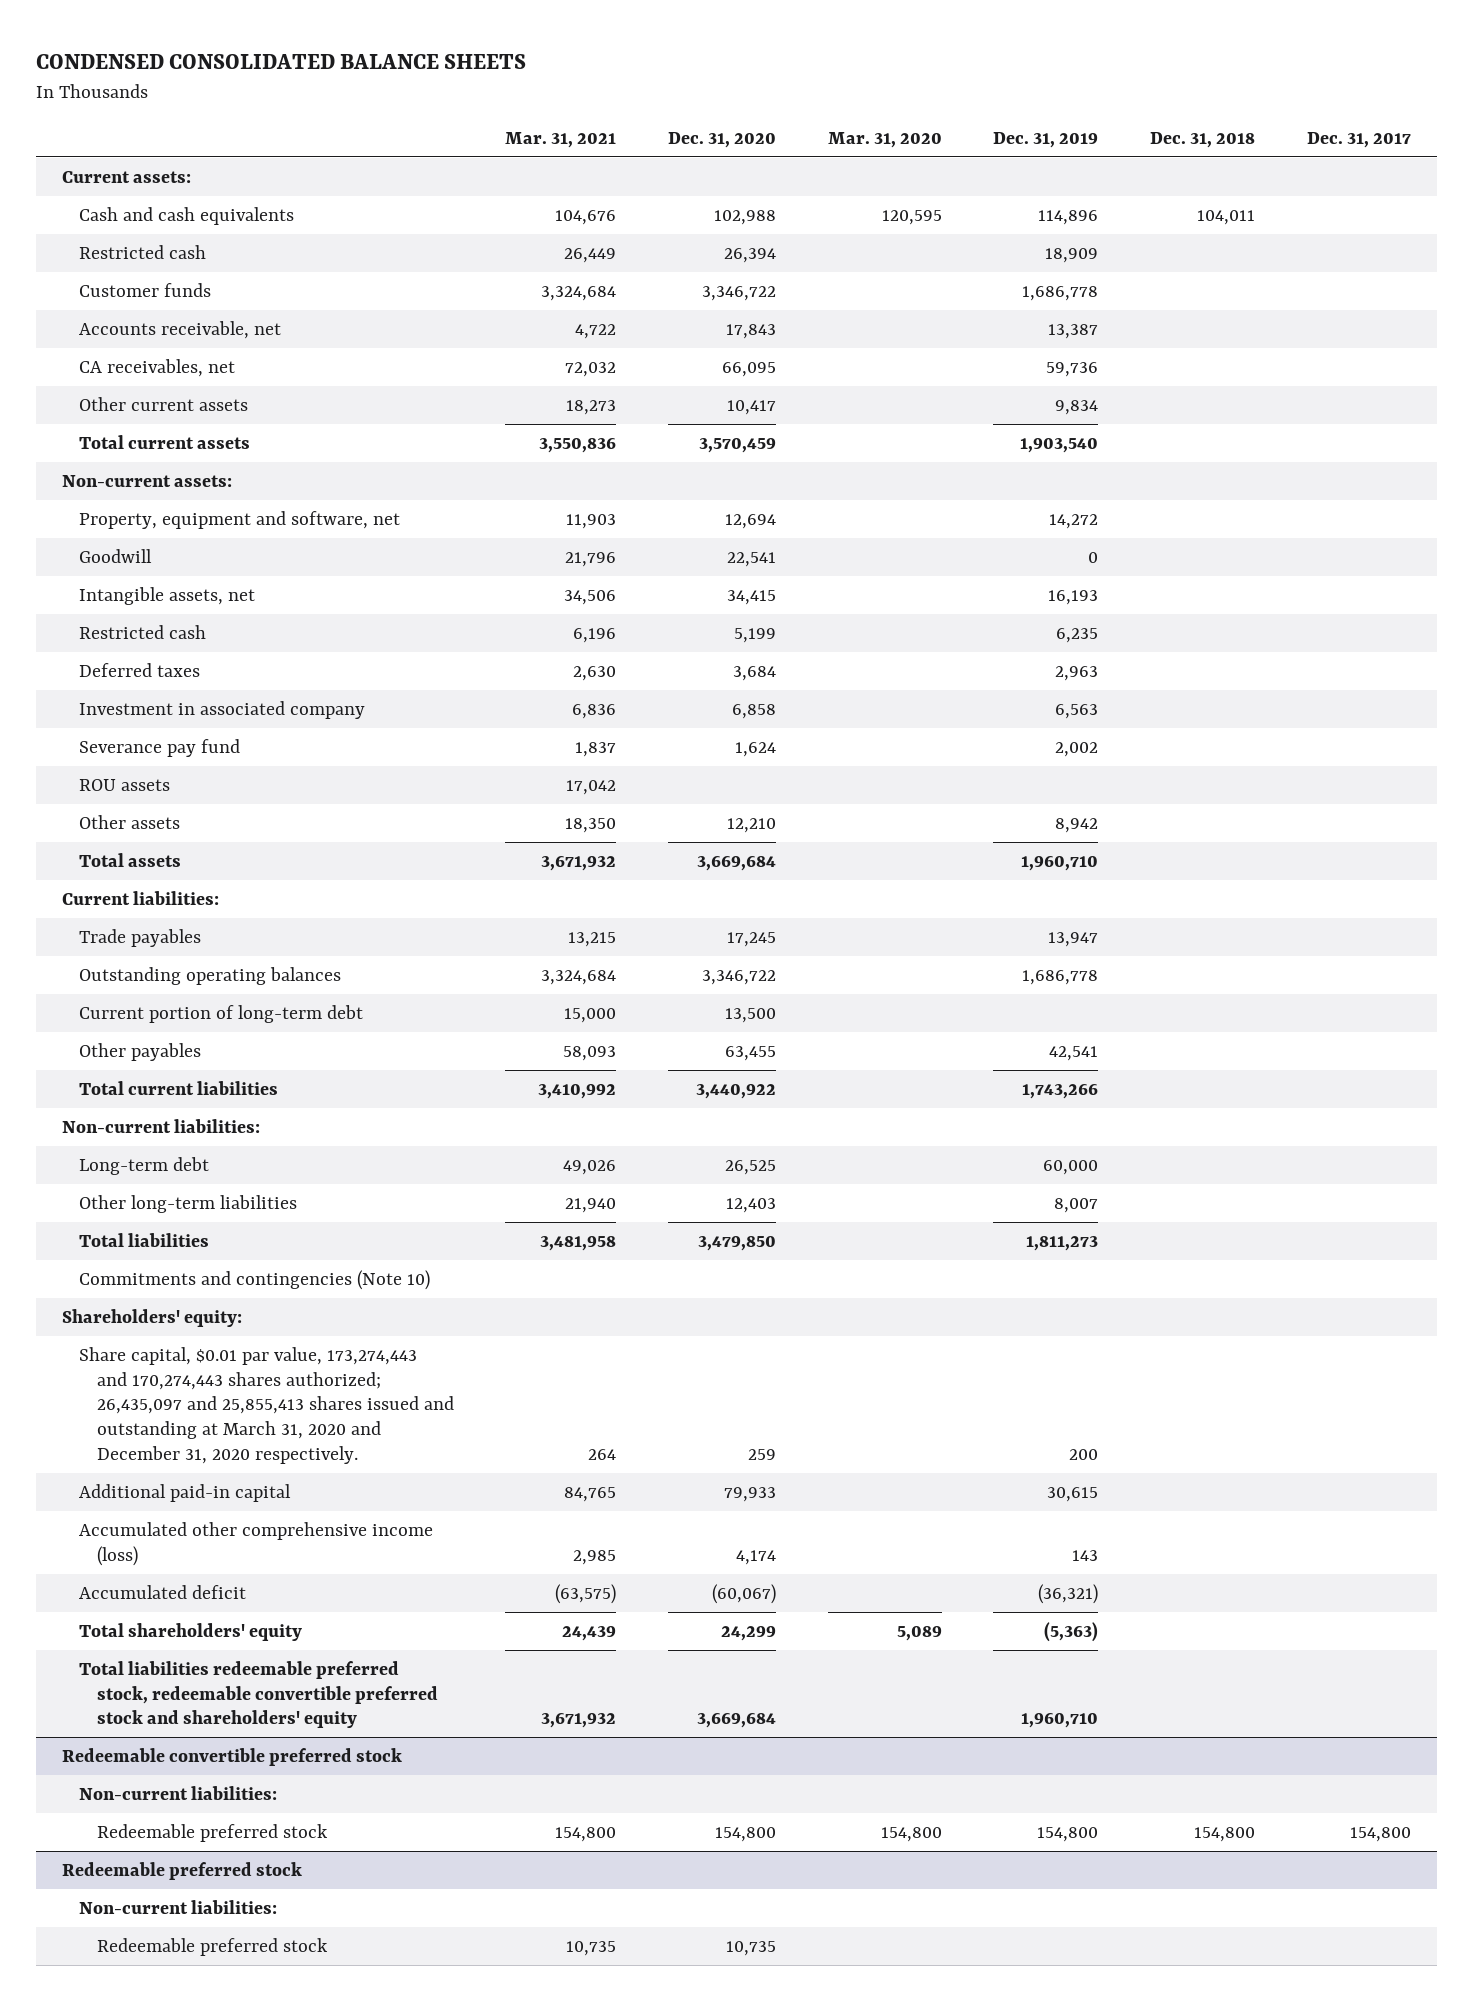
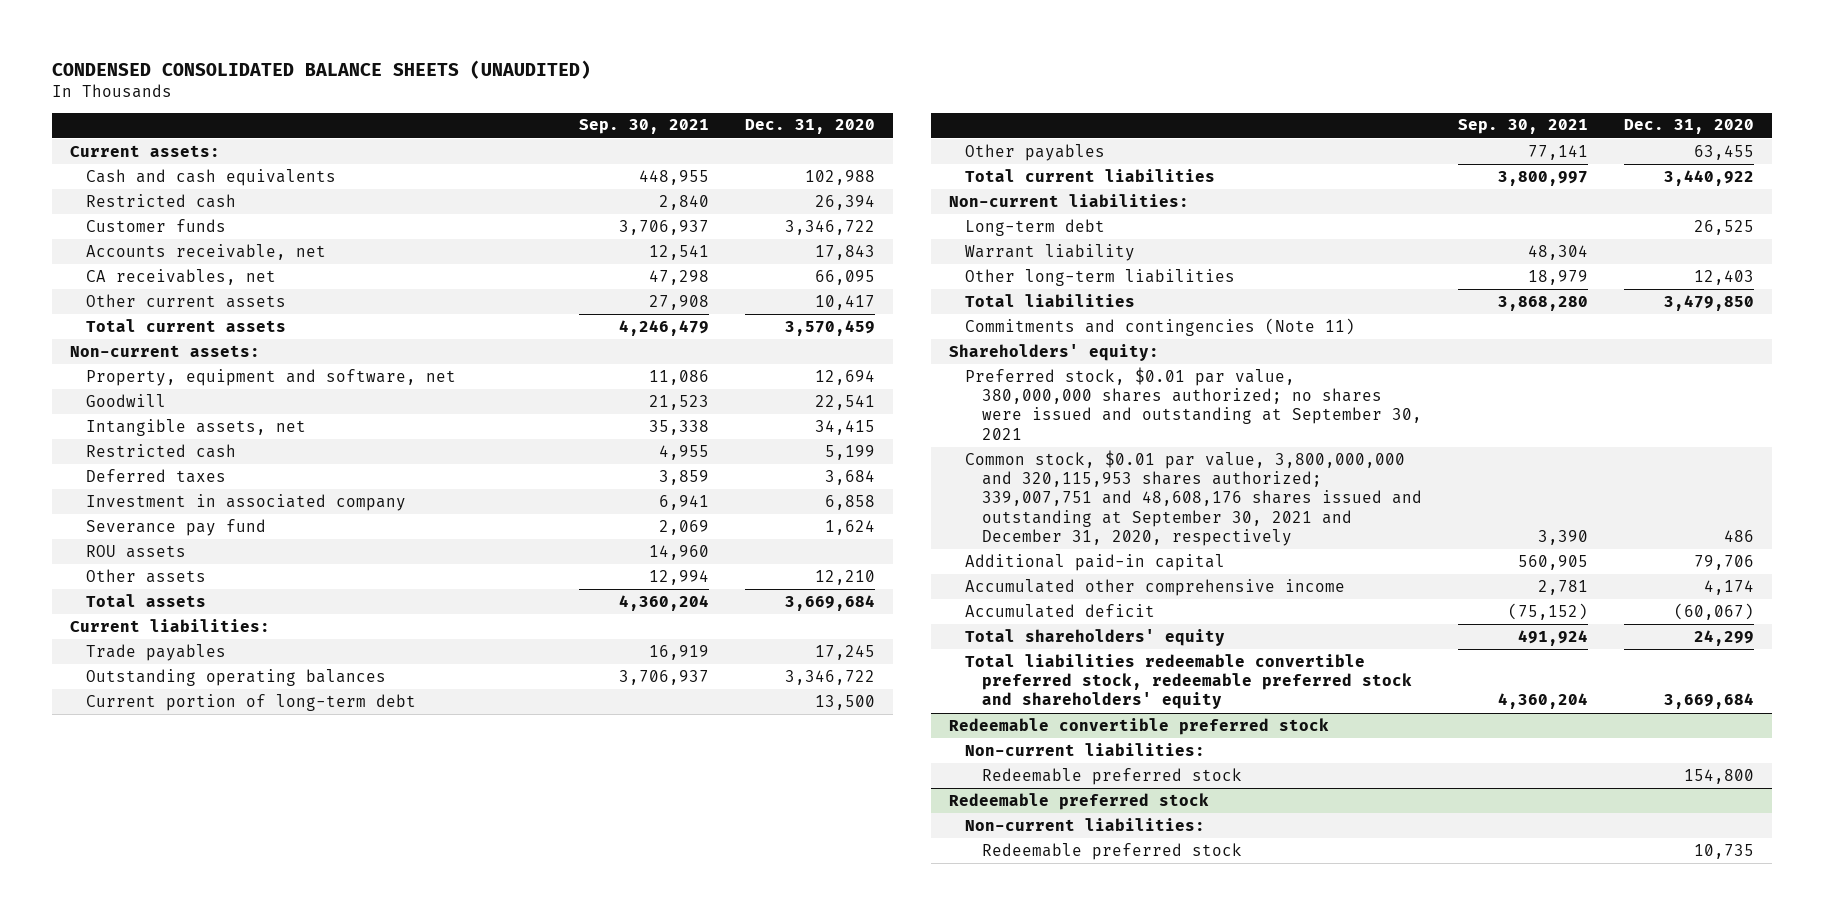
- CONDENSED CONSOLIDATED BALANCE SHEETS
+ CONDENSED CONSOLIDATED BALANCE SHEETS (UNAUDITED)
- | Mar. 31, 2021 | Dec. 31, 2020 | Mar. 31, 2020 | Dec. 31, 2019 | Dec. 31, 2018 | Dec. 31, 2017
+ | Sep. 30, 2021 | Dec. 31, 2020
+ Warrant liability | 48,304 |
- Commitments and contingencies (Note 10)
+ Commitments and contingencies (Note 11)
- Share capital, $0.01 par value, 173,274,443 and 170,274,443 shares authorized; 26,435,097 and 25,855,413 shares issued and outstanding at March 31, 2020 and December 31, 2020 respectively. | 264 | 259 | | 200 | |
- Additional paid-in capital | 84,765 | 79,933 | | 30,615 | |
- Accumulated other comprehensive income (loss) | 2,985 | 4,174 | | 143 | |
+ Preferred stock, $0.01 par value, 380,000,000 shares authorized; no shares were issued and outstanding at September 30, 2021
+ Common stock, $0.01 par value, 3,800,000,000 and 320,115,953 shares authorized; 339,007,751 and 48,608,176 shares issued and outstanding at September 30, 2021 and December 31, 2020, respectively | 3,390 | 486
+ Additional paid-in capital | 560,905 | 79,706
+ Accumulated other comprehensive income | 2,781 | 4,174
- Total liabilities redeemable preferred stock, redeemable convertible preferred stock and shareholders' equity | 3,671,932 | 3,669,684 | | 1,960,710 | |
+ Total liabilities redeemable convertible preferred stock, redeemable preferred stock and shareholders' equity | 4,360,204 | 3,669,684

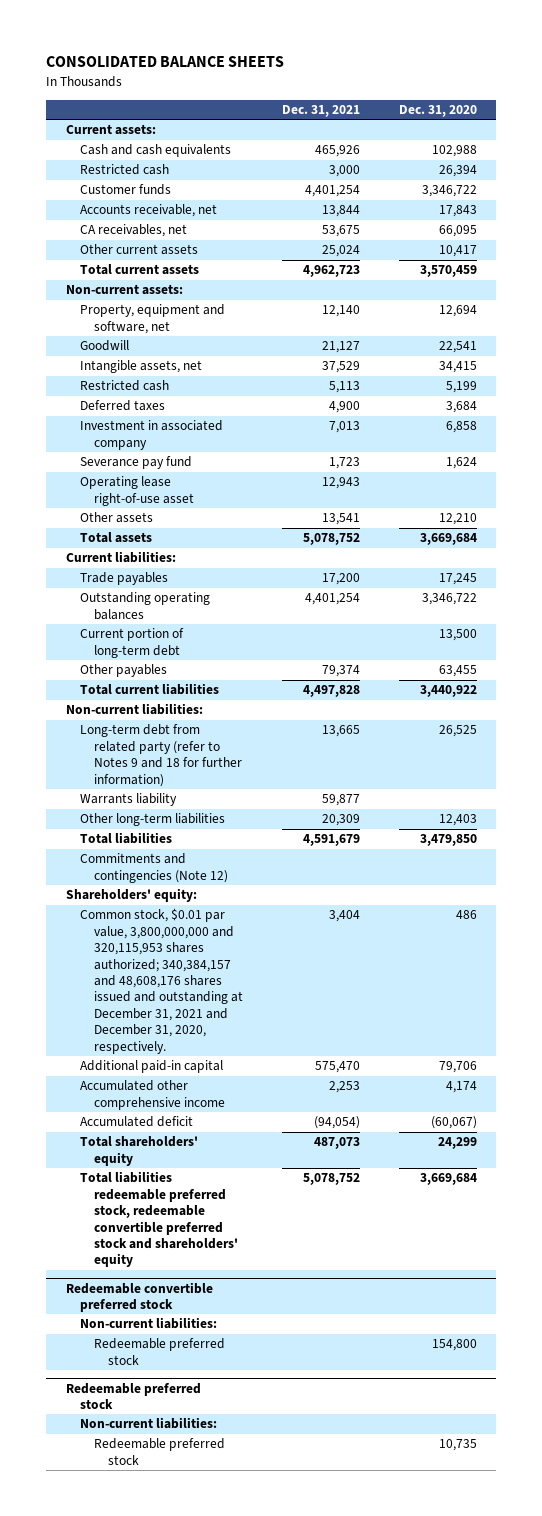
- CONDENSED CONSOLIDATED BALANCE SHEETS (UNAUDITED)
+ CONSOLIDATED BALANCE SHEETS
- | Sep. 30, 2021 | Dec. 31, 2020
+ | Dec. 31, 2021 | Dec. 31, 2020
- ROU assets | 14,960 |
+ Operating lease right-of-use asset | 12,943 |
- Long-term debt | | 26,525
- Warrant liability | 48,304 |
+ Long-term debt from related party (refer to Notes 9 and 18 for further information) | 13,665 | 26,525
+ Warrants liability | 59,877 |
- Commitments and contingencies (Note 11)
+ Commitments and contingencies (Note 12)
- Preferred stock, $0.01 par value, 380,000,000 shares authorized; no shares were issued and outstanding at September 30, 2021
- Common stock, $0.01 par value, 3,800,000,000 and 320,115,953 shares authorized; 339,007,751 and 48,608,176 shares issued and outstanding at September 30, 2021 and December 31, 2020, respectively | 3,390 | 486
+ Common stock, $0.01 par value, 3,800,000,000 and 320,115,953 shares authorized; 340,384,157 and 48,608,176 shares issued and outstanding at December 31, 2021 and December 31, 2020, respectively. | 3,404 | 486
- Total liabilities redeemable convertible preferred stock, redeemable preferred stock and shareholders' equity | 4,360,204 | 3,669,684
+ Total liabilities redeemable preferred stock, redeemable convertible preferred stock and shareholders' equity | 5,078,752 | 3,669,684

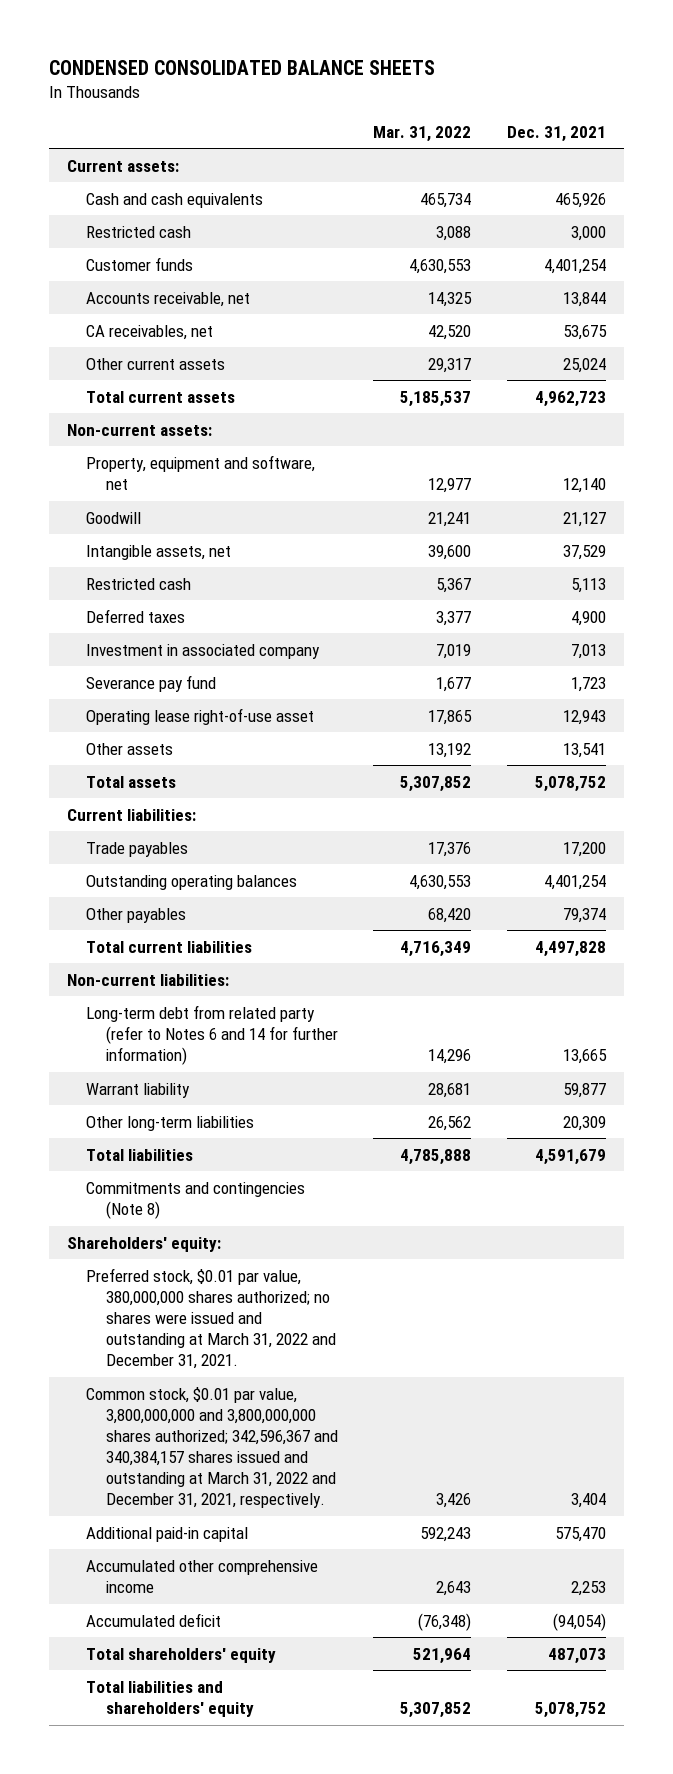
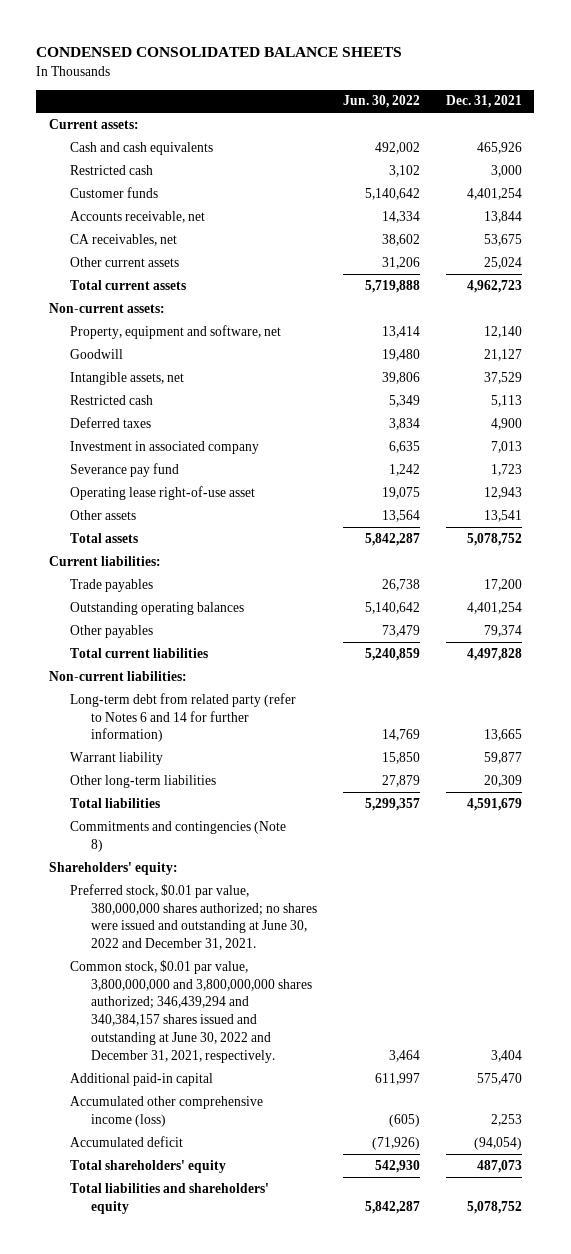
- | Mar. 31, 2022 | Dec. 31, 2021
+ | Jun. 30, 2022 | Dec. 31, 2021
- Preferred stock, $0.01 par value, 380,000,000 shares authorized; no shares were issued and outstanding at March 31, 2022 and December 31, 2021.
- Common stock, $0.01 par value, 3,800,000,000 and 3,800,000,000 shares authorized; 342,596,367 and 340,384,157 shares issued and outstanding at March 31, 2022 and December 31, 2021, respectively. | 3,426 | 3,404
+ Preferred stock, $0.01 par value, 380,000,000 shares authorized; no shares were issued and outstanding at June 30, 2022 and December 31, 2021.
+ Common stock, $0.01 par value, 3,800,000,000 and 3,800,000,000 shares authorized; 346,439,294 and 340,384,157 shares issued and outstanding at June 30, 2022 and December 31, 2021, respectively. | 3,464 | 3,404
- Accumulated other comprehensive income | 2,643 | 2,253
+ Accumulated other comprehensive income (loss) | (605) | 2,253

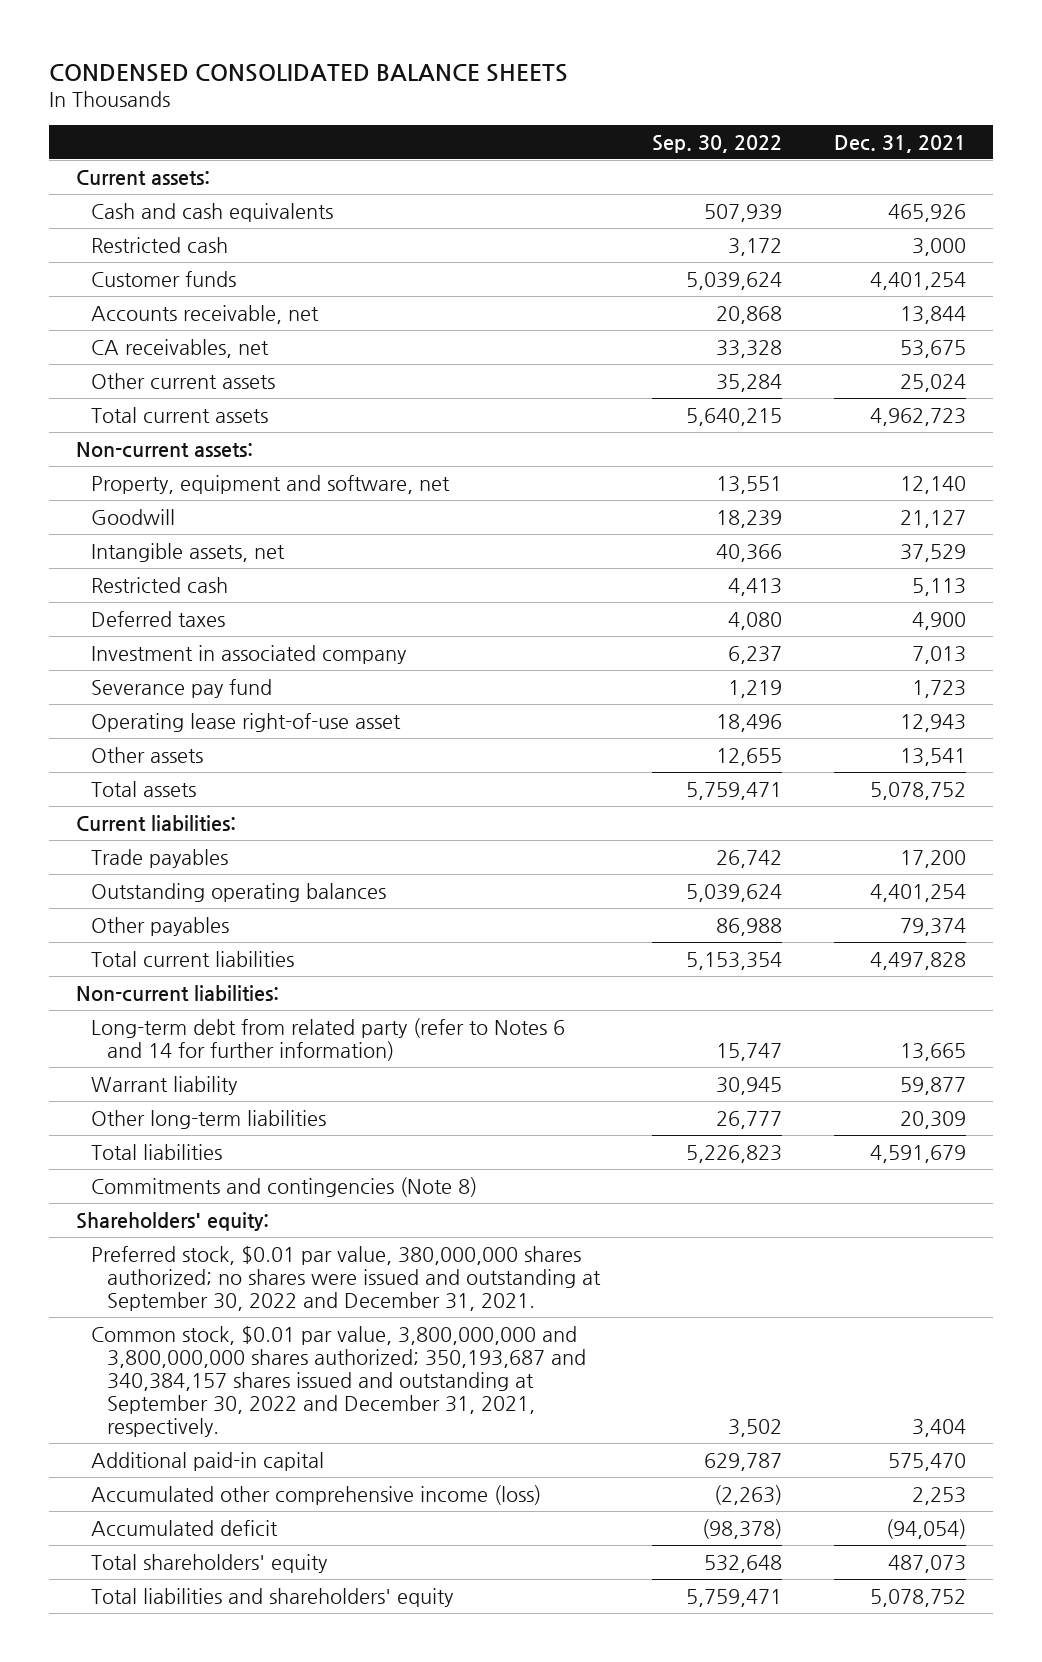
- | Jun. 30, 2022 | Dec. 31, 2021
+ | Sep. 30, 2022 | Dec. 31, 2021
- Preferred stock, $0.01 par value, 380,000,000 shares authorized; no shares were issued and outstanding at June 30, 2022 and December 31, 2021.
- Common stock, $0.01 par value, 3,800,000,000 and 3,800,000,000 shares authorized; 346,439,294 and 340,384,157 shares issued and outstanding at June 30, 2022 and December 31, 2021, respectively. | 3,464 | 3,404
+ Preferred stock, $0.01 par value, 380,000,000 shares authorized; no shares were issued and outstanding at September 30, 2022 and December 31, 2021.
+ Common stock, $0.01 par value, 3,800,000,000 and 3,800,000,000 shares authorized; 350,193,687 and 340,384,157 shares issued and outstanding at September 30, 2022 and December 31, 2021, respectively. | 3,502 | 3,404

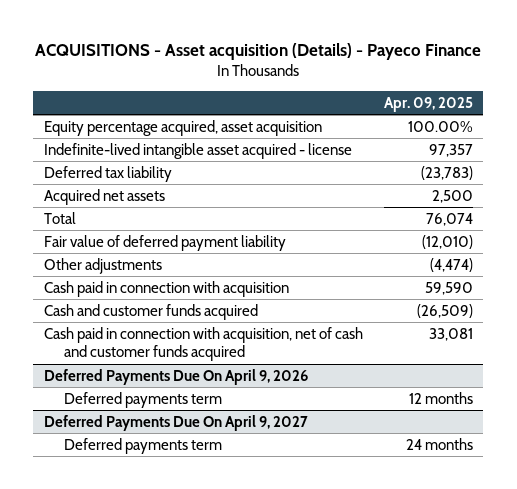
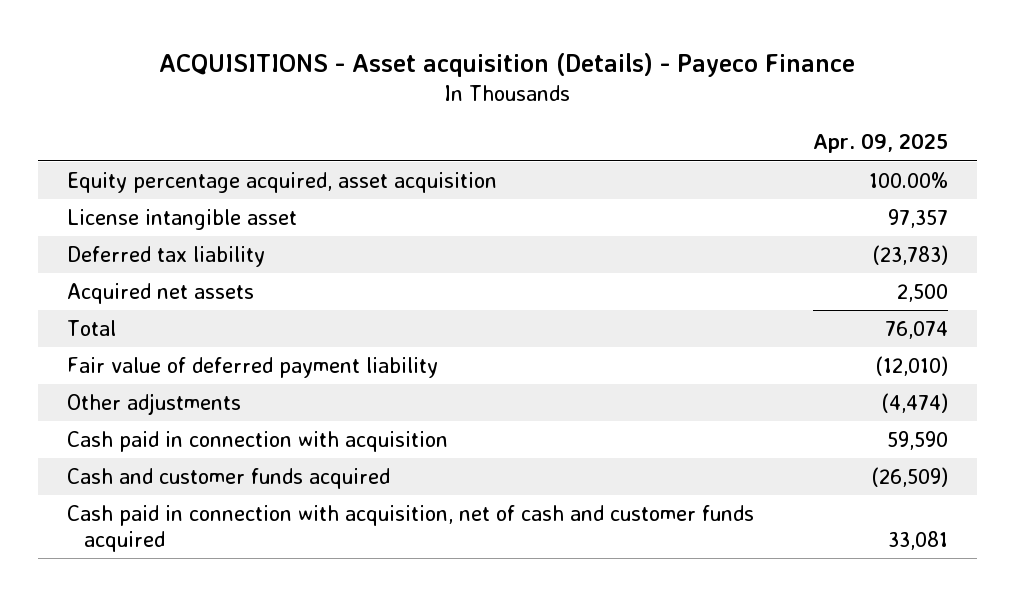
- Indefinite-lived intangible asset acquired - license | 97,357
+ License intangible asset | 97,357
- Deferred Payments Due On April 9, 2026
- Deferred payments term | 12 months
- Deferred Payments Due On April 9, 2027
- Deferred payments term | 24 months

